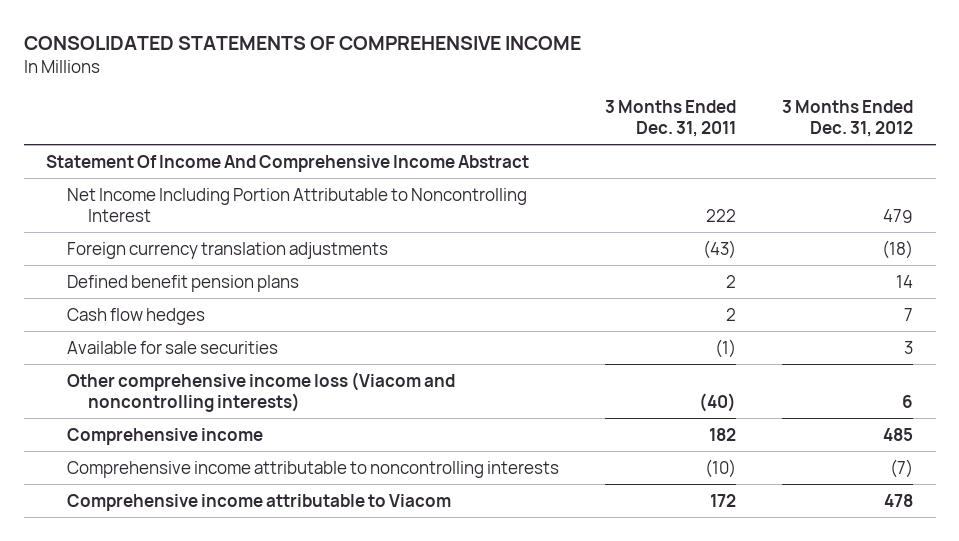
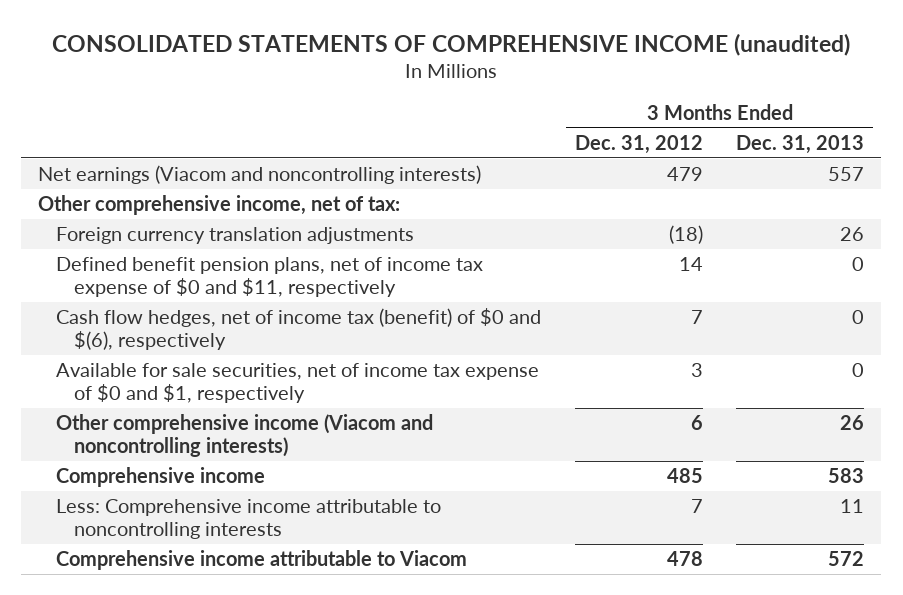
- CONSOLIDATED STATEMENTS OF COMPREHENSIVE INCOME
+ CONSOLIDATED STATEMENTS OF COMPREHENSIVE INCOME (unaudited)
- | 3 Months Ended Dec. 31, 2011 | 3 Months Ended Dec. 31, 2012
+ | 3 Months Ended Dec. 31, 2012 | 3 Months Ended Dec. 31, 2013
- Statement Of Income And Comprehensive Income Abstract
- Net Income Including Portion Attributable to Noncontrolling Interest | 222 | 479
+ Net earnings (Viacom and noncontrolling interests) | 479 | 557
+ Other comprehensive income, net of tax:
- Defined benefit pension plans | 2 | 14
- Cash flow hedges | 2 | 7
- Available for sale securities | (1) | 3
- Other comprehensive income loss (Viacom and noncontrolling interests) | (40) | 6
+ Defined benefit pension plans, net of income tax expense of $0 and $11, respectively | 14 | 0
+ Cash flow hedges, net of income tax (benefit) of $0 and $(6), respectively | 7 | 0
+ Available for sale securities, net of income tax expense of $0 and $1, respectively | 3 | 0
+ Other comprehensive income (Viacom and noncontrolling interests) | 6 | 26
- Comprehensive income attributable to noncontrolling interests | (10) | (7)
+ Less: Comprehensive income attributable to noncontrolling interests | 7 | 11

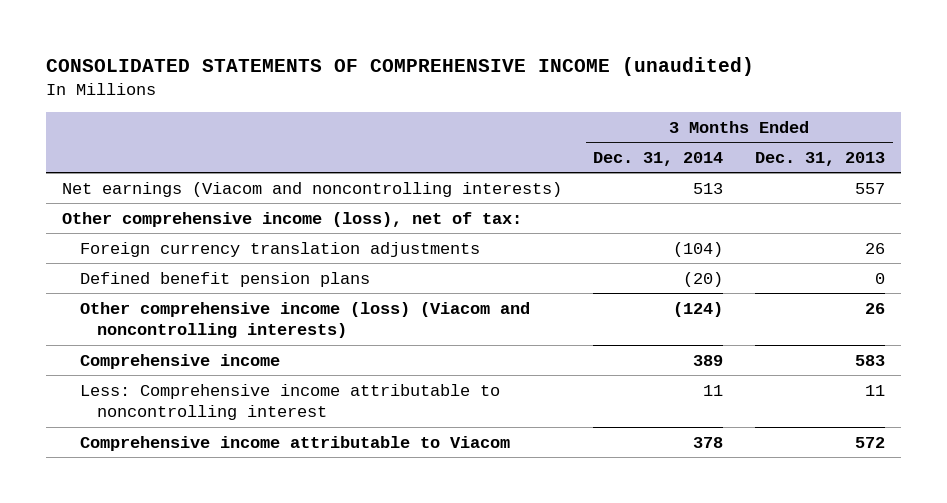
- | 3 Months Ended Dec. 31, 2012 | 3 Months Ended Dec. 31, 2013
+ | 3 Months Ended Dec. 31, 2014 | 3 Months Ended Dec. 31, 2013
- Other comprehensive income, net of tax:
+ Other comprehensive income (loss), net of tax:
- Defined benefit pension plans, net of income tax expense of $0 and $11, respectively | 14 | 0
- Cash flow hedges, net of income tax (benefit) of $0 and $(6), respectively | 7 | 0
- Available for sale securities, net of income tax expense of $0 and $1, respectively | 3 | 0
- Other comprehensive income (Viacom and noncontrolling interests) | 6 | 26
+ Defined benefit pension plans | (20) | 0
+ Other comprehensive income (loss) (Viacom and noncontrolling interests) | (124) | 26
- Less: Comprehensive income attributable to noncontrolling interests | 7 | 11
+ Less: Comprehensive income attributable to noncontrolling interest | 11 | 11

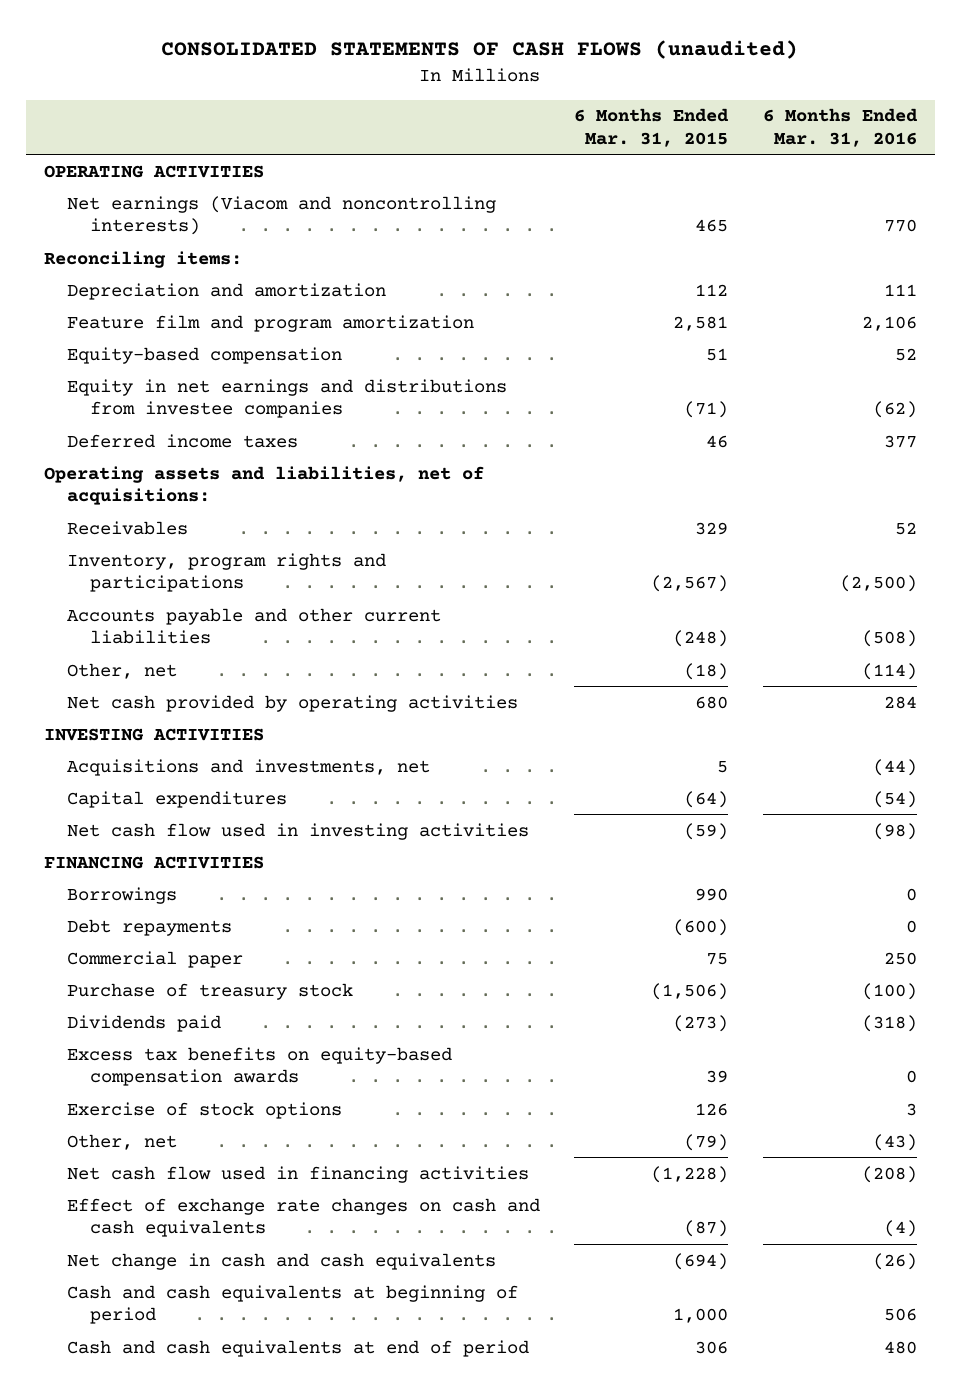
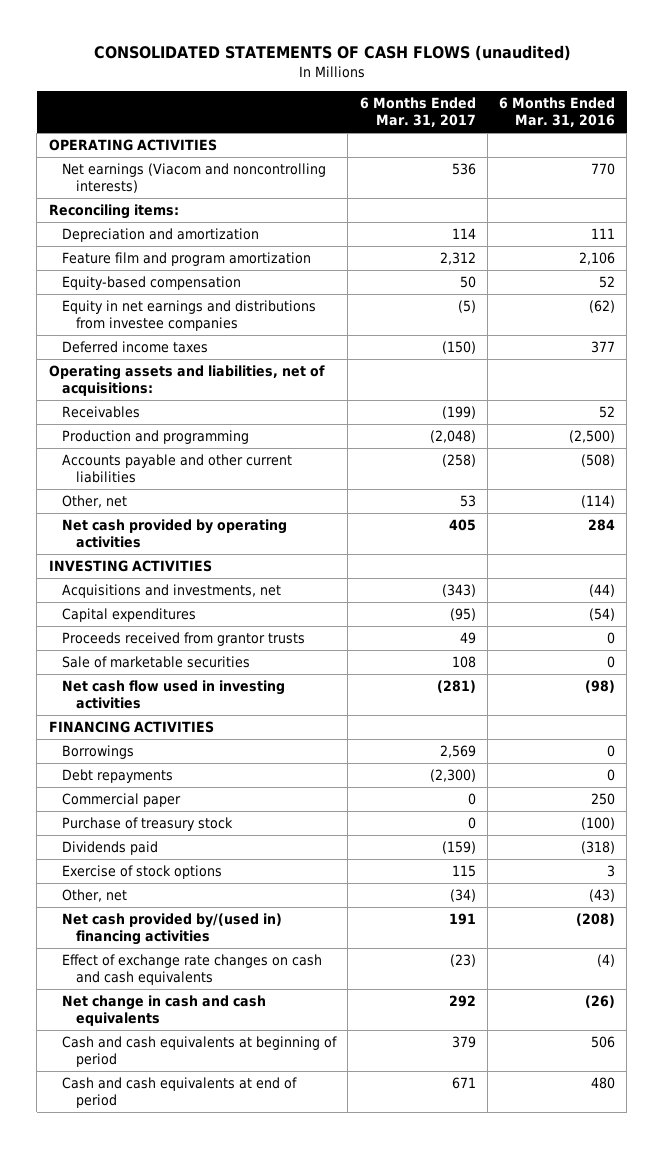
- | 6 Months Ended Mar. 31, 2015 | 6 Months Ended Mar. 31, 2016
+ | 6 Months Ended Mar. 31, 2017 | 6 Months Ended Mar. 31, 2016
- Inventory, program rights and participations | (2,567) | (2,500)
+ Production and programming | (2,048) | (2,500)
+ Proceeds received from grantor trusts | 49 | 0
+ Sale of marketable securities | 108 | 0
- Excess tax benefits on equity-based compensation awards | 39 | 0
- Net cash flow used in financing activities | (1,228) | (208)
+ Net cash provided by/(used in) financing activities | 191 | (208)

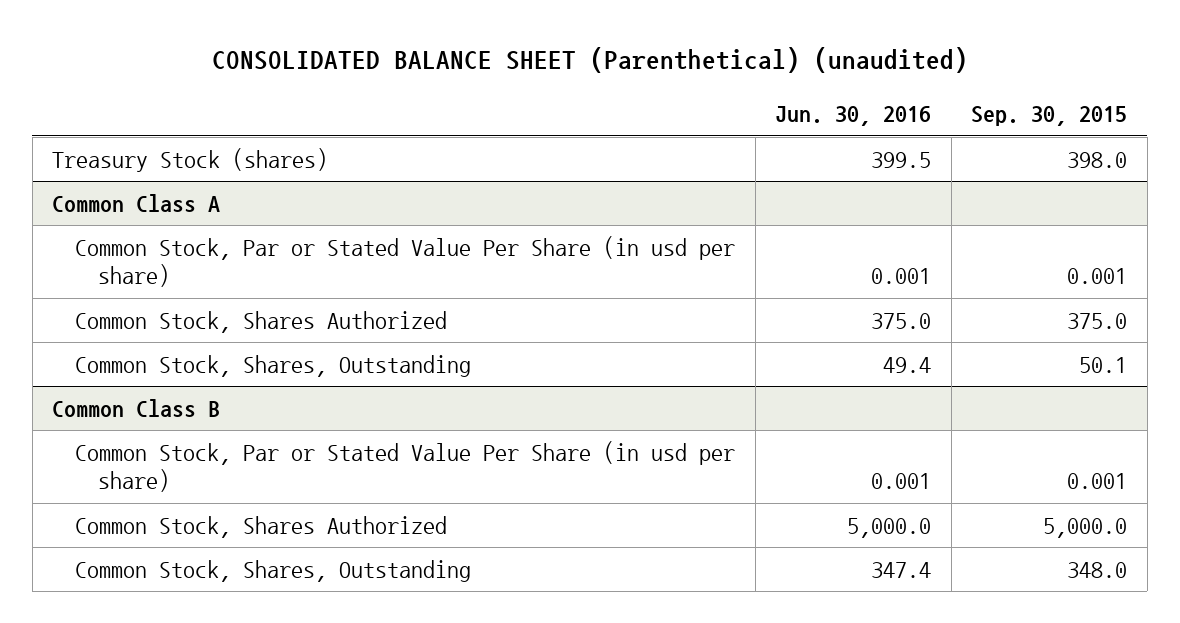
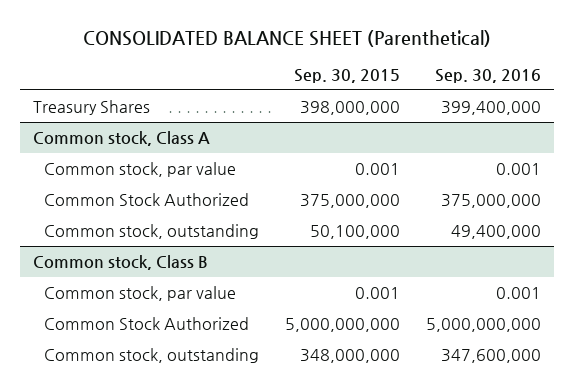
- CONSOLIDATED BALANCE SHEET (Parenthetical) (unaudited)
+ CONSOLIDATED BALANCE SHEET (Parenthetical)
- | Jun. 30, 2016 | Sep. 30, 2015
+ | Sep. 30, 2015 | Sep. 30, 2016
- Treasury Stock (shares) | 399.5 | 398.0
- Common Class A
- Common Stock, Par or Stated Value Per Share (in usd per share) | 0.001 | 0.001
- Common Stock, Shares Authorized | 375.0 | 375.0
- Common Stock, Shares, Outstanding | 49.4 | 50.1
- Common Class B
- Common Stock, Par or Stated Value Per Share (in usd per share) | 0.001 | 0.001
- Common Stock, Shares Authorized | 5,000.0 | 5,000.0
- Common Stock, Shares, Outstanding | 347.4 | 348.0
+ Treasury Shares | 398,000,000 | 399,400,000
+ Common stock, Class A
+ Common stock, par value | 0.001 | 0.001
+ Common Stock Authorized | 375,000,000 | 375,000,000
+ Common stock, outstanding | 50,100,000 | 49,400,000
+ Common stock, Class B
+ Common stock, par value | 0.001 | 0.001
+ Common Stock Authorized | 5,000,000,000 | 5,000,000,000
+ Common stock, outstanding | 348,000,000 | 347,600,000

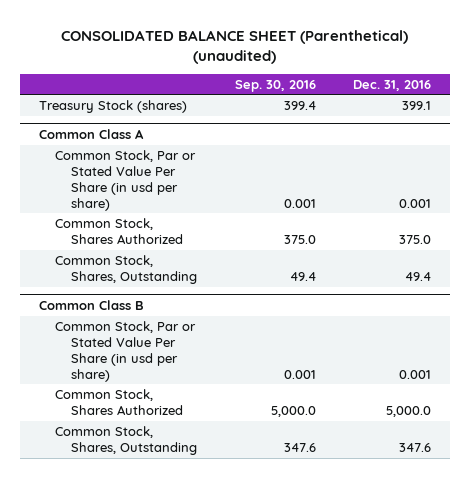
- CONSOLIDATED BALANCE SHEET (Parenthetical)
+ CONSOLIDATED BALANCE SHEET (Parenthetical) (unaudited)
- | Sep. 30, 2015 | Sep. 30, 2016
+ | Sep. 30, 2016 | Dec. 31, 2016
- Treasury Shares | 398,000,000 | 399,400,000
- Common stock, Class A
- Common stock, par value | 0.001 | 0.001
- Common Stock Authorized | 375,000,000 | 375,000,000
- Common stock, outstanding | 50,100,000 | 49,400,000
- Common stock, Class B
- Common stock, par value | 0.001 | 0.001
- Common Stock Authorized | 5,000,000,000 | 5,000,000,000
- Common stock, outstanding | 348,000,000 | 347,600,000
+ Treasury Stock (shares) | 399.4 | 399.1
+ Common Class A
+ Common Stock, Par or Stated Value Per Share (in usd per share) | 0.001 | 0.001
+ Common Stock, Shares Authorized | 375.0 | 375.0
+ Common Stock, Shares, Outstanding | 49.4 | 49.4
+ Common Class B
+ Common Stock, Par or Stated Value Per Share (in usd per share) | 0.001 | 0.001
+ Common Stock, Shares Authorized | 5,000.0 | 5,000.0
+ Common Stock, Shares, Outstanding | 347.6 | 347.6

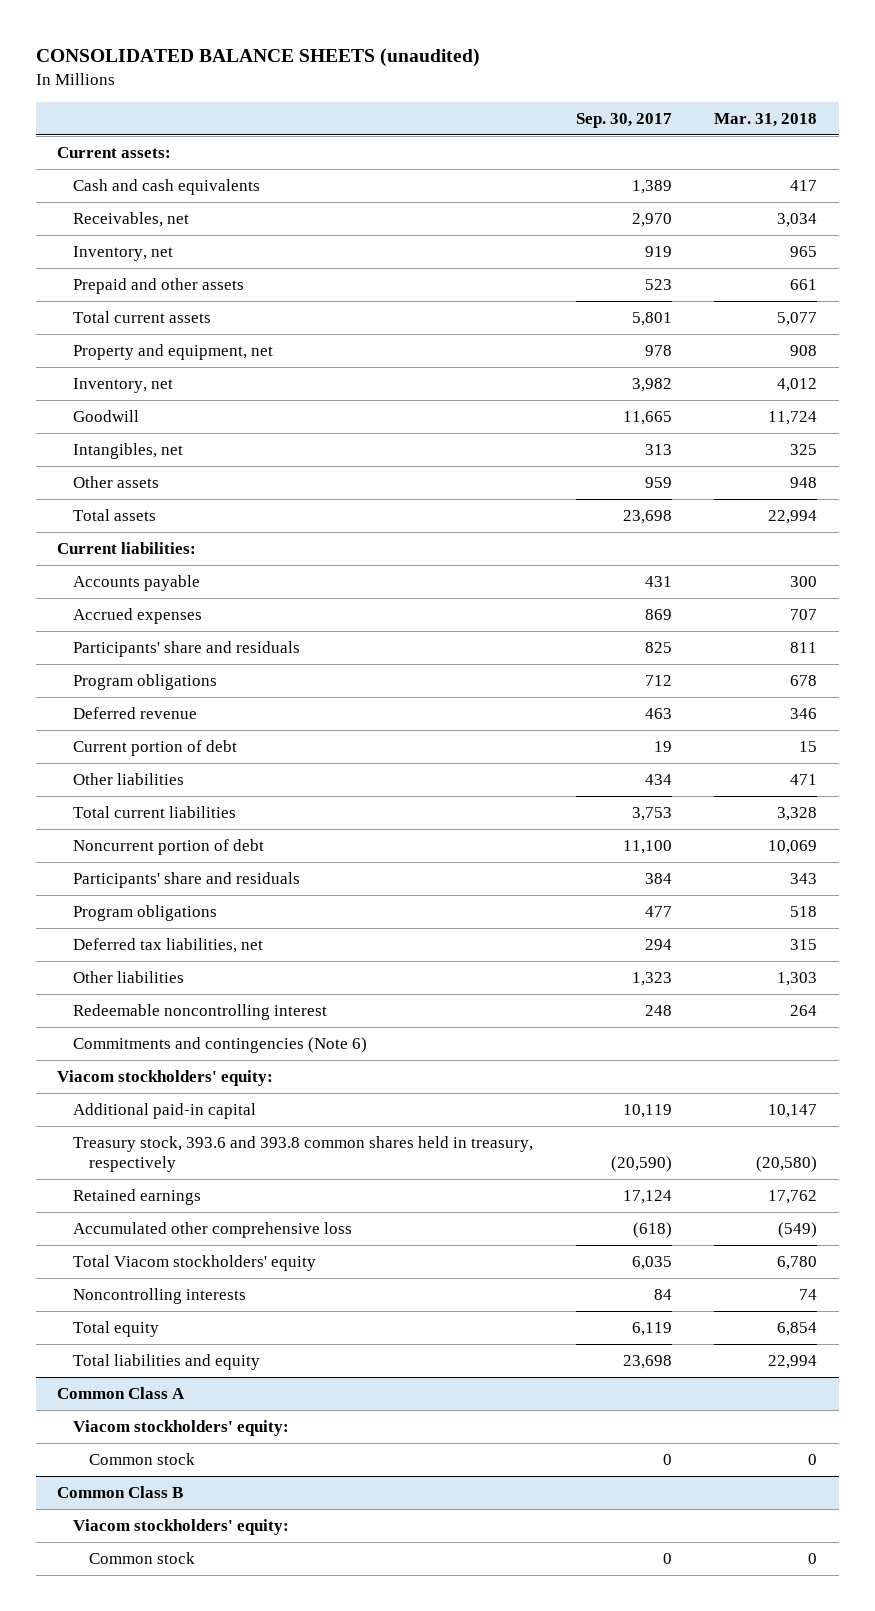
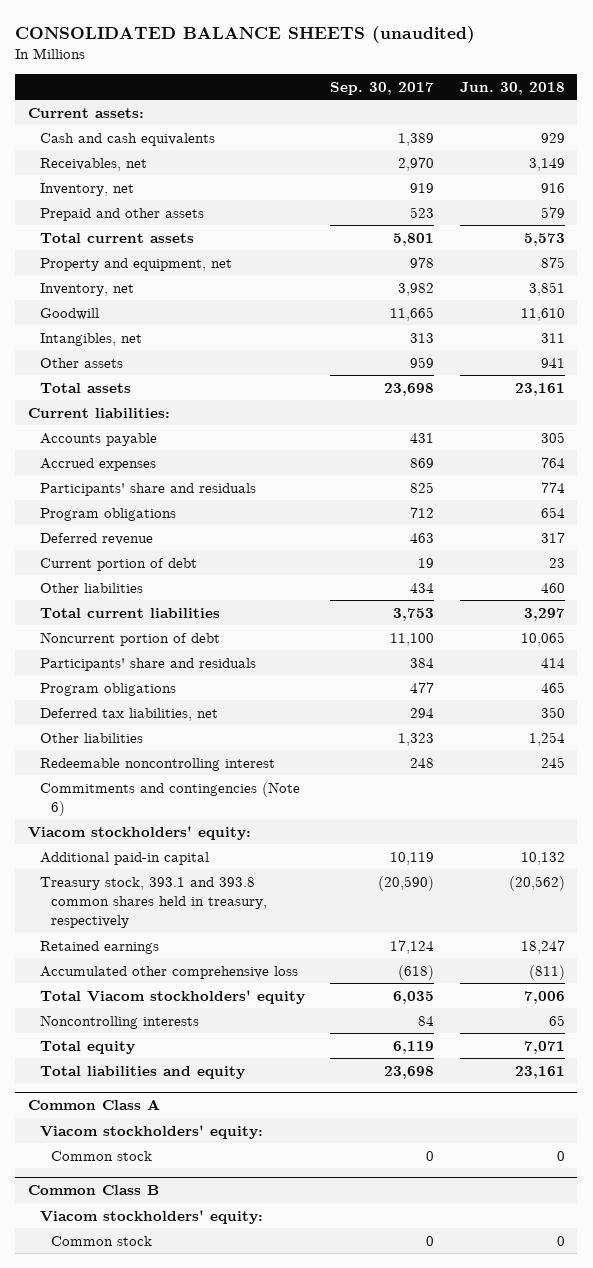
- | Sep. 30, 2017 | Mar. 31, 2018
+ | Sep. 30, 2017 | Jun. 30, 2018
- Treasury stock, 393.6 and 393.8 common shares held in treasury, respectively | (20,590) | (20,580)
+ Treasury stock, 393.1 and 393.8 common shares held in treasury, respectively | (20,590) | (20,562)

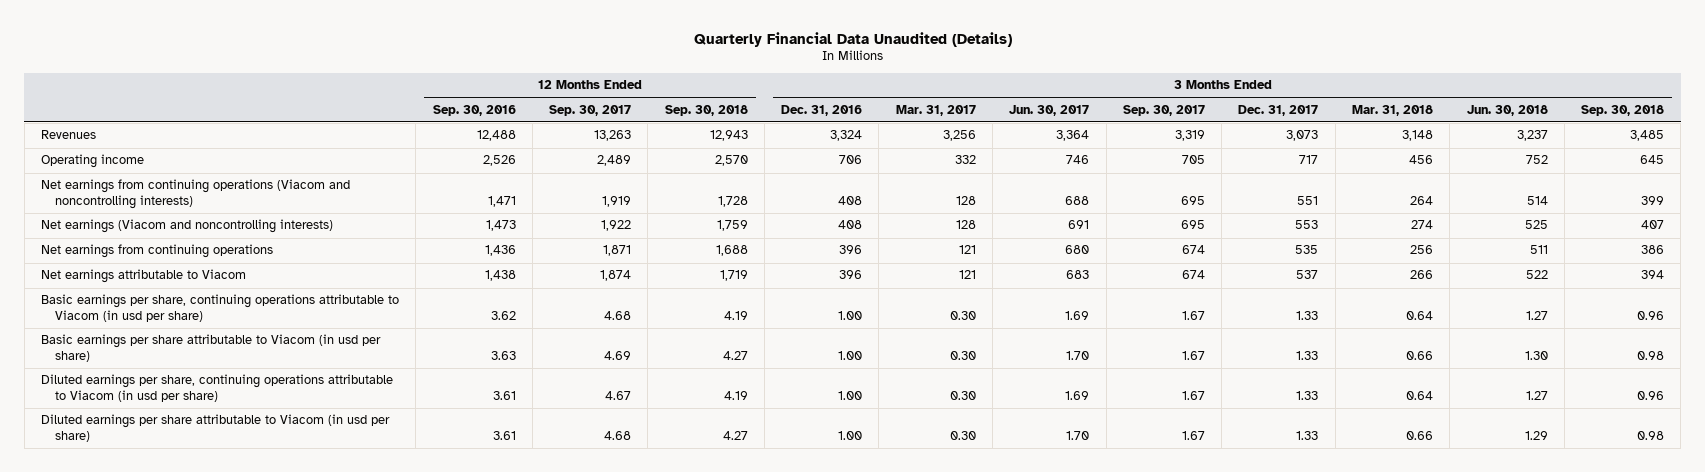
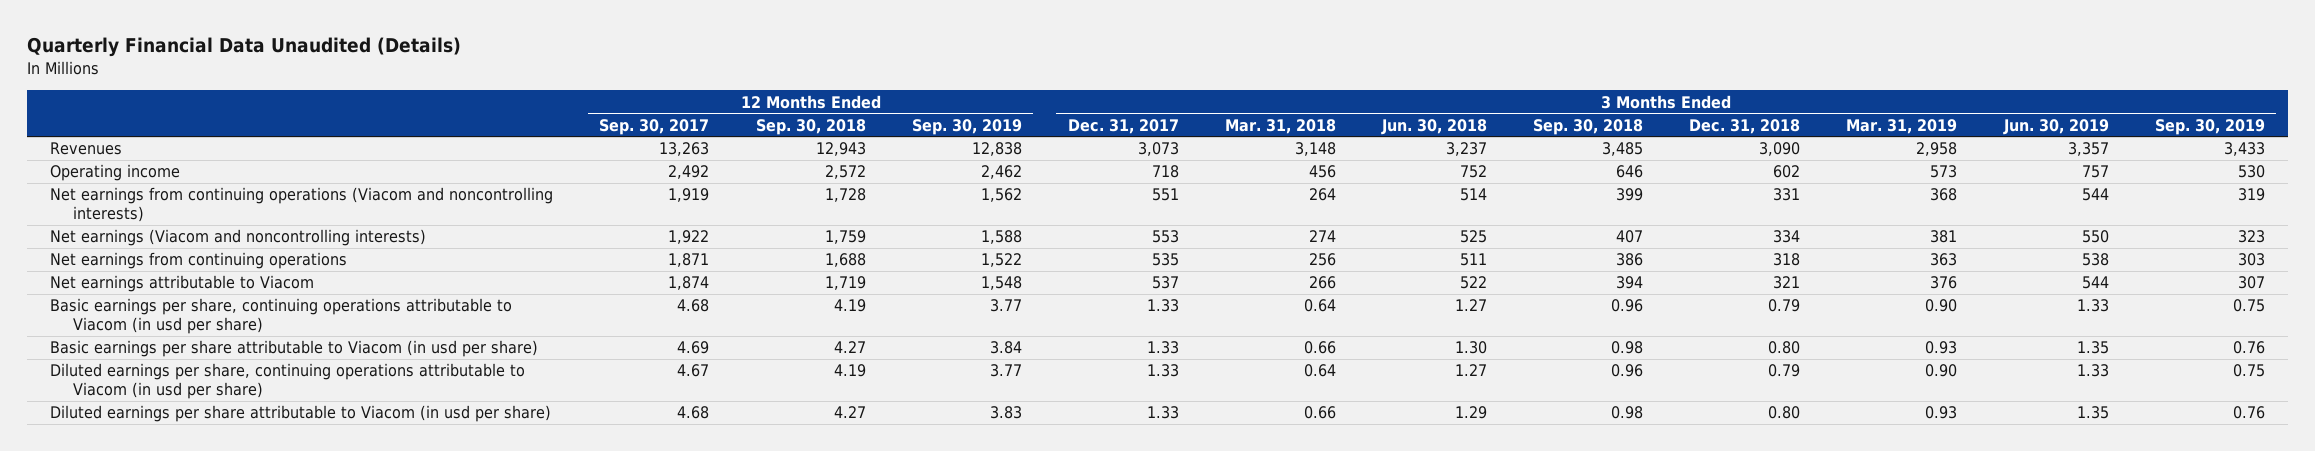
- | 12 Months Ended Sep. 30, 2016 | 12 Months Ended Sep. 30, 2017 | 12 Months Ended Sep. 30, 2018 | 3 Months Ended Dec. 31, 2016 | 3 Months Ended Mar. 31, 2017 | 3 Months Ended Jun. 30, 2017 | 3 Months Ended Sep. 30, 2017 | 3 Months Ended Dec. 31, 2017 | 3 Months Ended Mar. 31, 2018 | 3 Months Ended Jun. 30, 2018 | 3 Months Ended Sep. 30, 2018
+ | 12 Months Ended Sep. 30, 2017 | 12 Months Ended Sep. 30, 2018 | 12 Months Ended Sep. 30, 2019 | 3 Months Ended Dec. 31, 2017 | 3 Months Ended Mar. 31, 2018 | 3 Months Ended Jun. 30, 2018 | 3 Months Ended Sep. 30, 2018 | 3 Months Ended Dec. 31, 2018 | 3 Months Ended Mar. 31, 2019 | 3 Months Ended Jun. 30, 2019 | 3 Months Ended Sep. 30, 2019
- Operating income | 2,526 | 2,489 | 2,570 | 706 | 332 | 746 | 705 | 717 | 456 | 752 | 645
+ Operating income | 2,492 | 2,572 | 2,462 | 718 | 456 | 752 | 646 | 602 | 573 | 757 | 530

